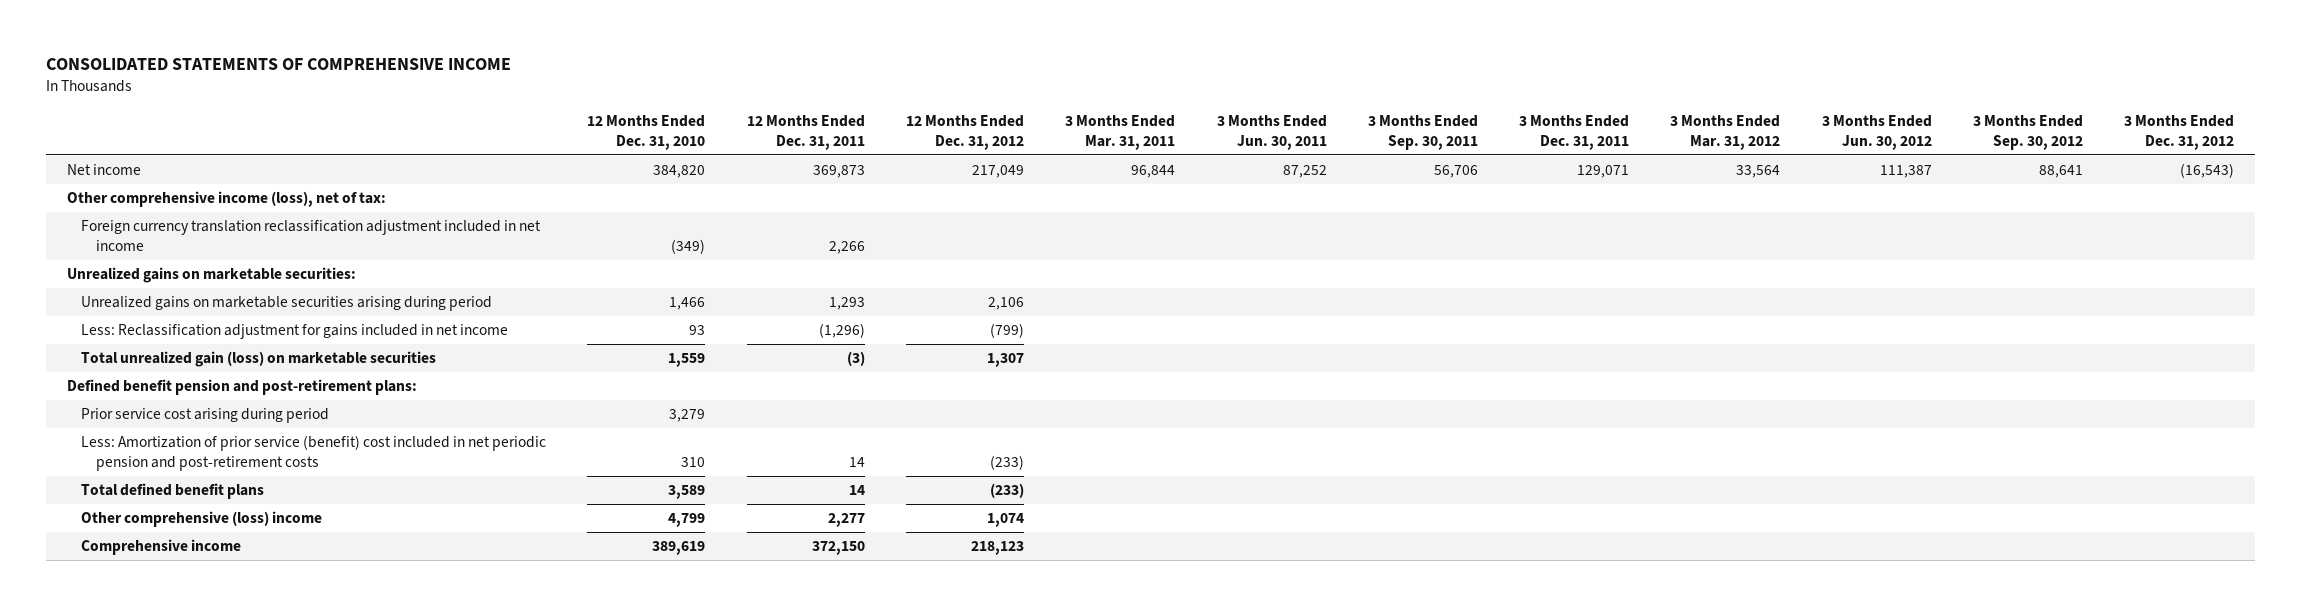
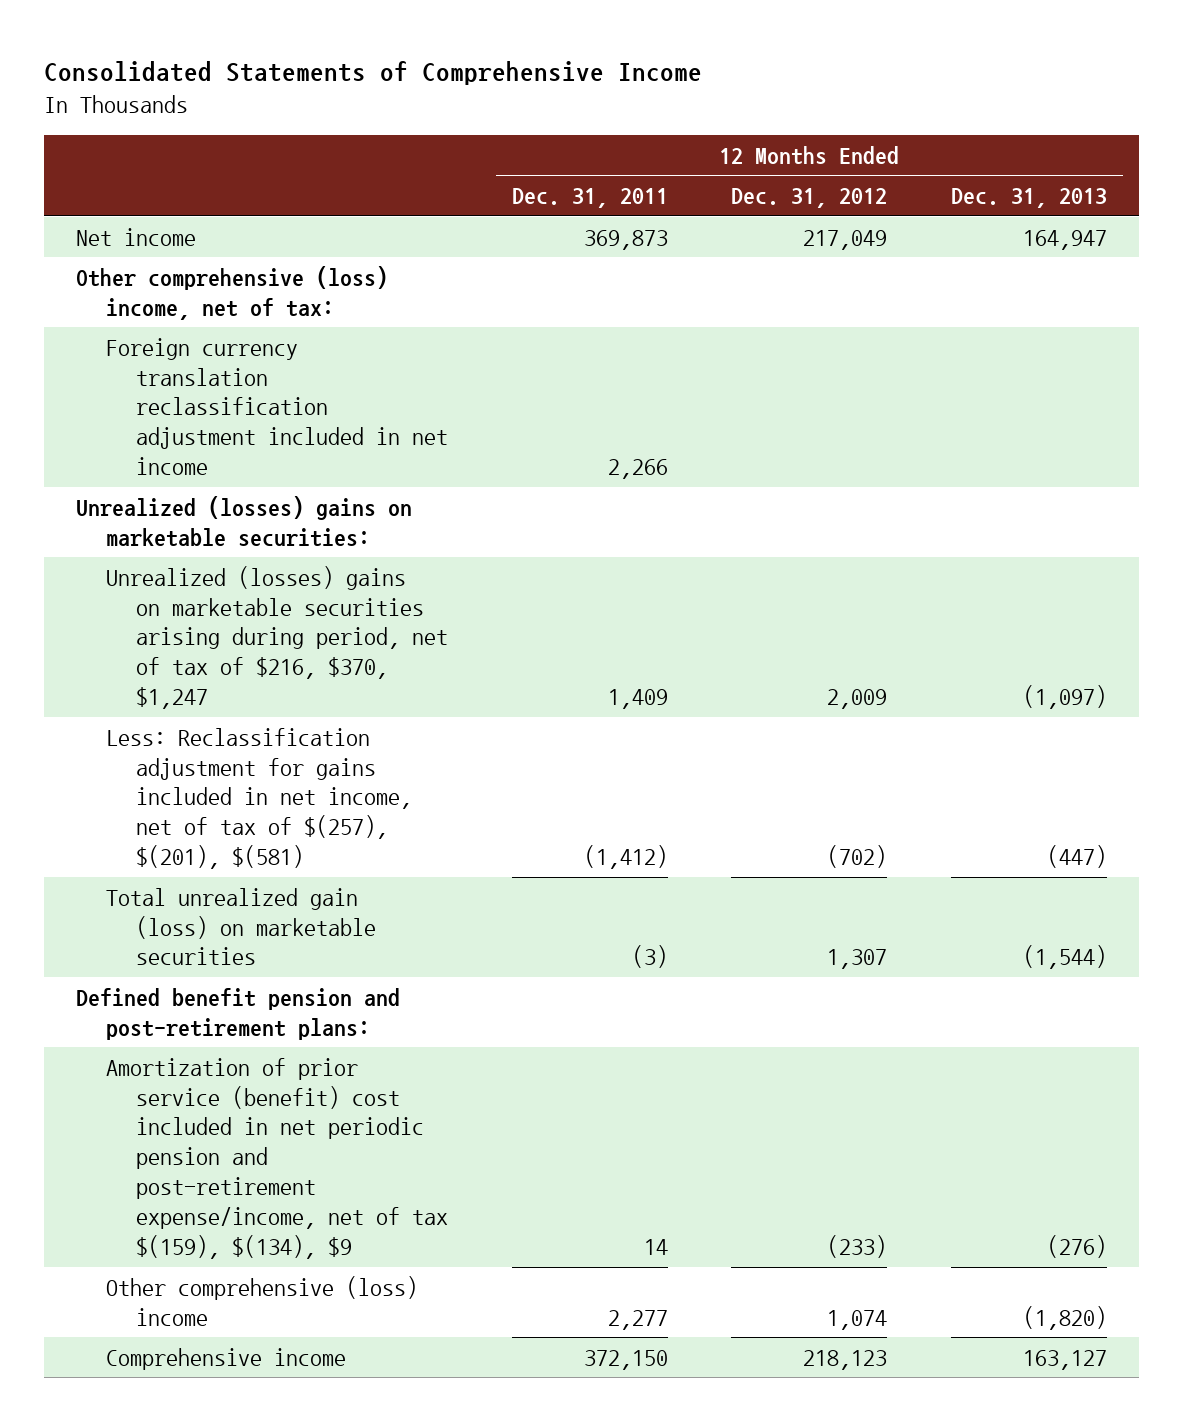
- CONSOLIDATED STATEMENTS OF COMPREHENSIVE INCOME
+ Consolidated Statements of Comprehensive Income
- | 12 Months Ended Dec. 31, 2010 | 12 Months Ended Dec. 31, 2011 | 12 Months Ended Dec. 31, 2012 | 3 Months Ended Mar. 31, 2011 | 3 Months Ended Jun. 30, 2011 | 3 Months Ended Sep. 30, 2011 | 3 Months Ended Dec. 31, 2011 | 3 Months Ended Mar. 31, 2012 | 3 Months Ended Jun. 30, 2012 | 3 Months Ended Sep. 30, 2012 | 3 Months Ended Dec. 31, 2012
+ | 12 Months Ended Dec. 31, 2011 | 12 Months Ended Dec. 31, 2012 | 12 Months Ended Dec. 31, 2013
- Other comprehensive income (loss), net of tax:
+ Other comprehensive (loss) income, net of tax:
- Unrealized gains on marketable securities:
- Unrealized gains on marketable securities arising during period | 1,466 | 1,293 | 2,106 | | | | | | | |
- Less: Reclassification adjustment for gains included in net income | 93 | (1,296) | (799) | | | | | | | |
+ Unrealized (losses) gains on marketable securities:
+ Unrealized (losses) gains on marketable securities arising during period, net of tax of $216, $370, $1,247 | 1,409 | 2,009 | (1,097)
+ Less: Reclassification adjustment for gains included in net income, net of tax of $(257), $(201), $(581) | (1,412) | (702) | (447)
- Prior service cost arising during period | 3,279 | | | | | | | | | |
- Less: Amortization of prior service (benefit) cost included in net periodic pension and post-retirement costs | 310 | 14 | (233) | | | | | | | |
- Total defined benefit plans | 3,589 | 14 | (233) | | | | | | | |
+ Amortization of prior service (benefit) cost included in net periodic pension and post-retirement expense/income, net of tax $(159), $(134), $9 | 14 | (233) | (276)

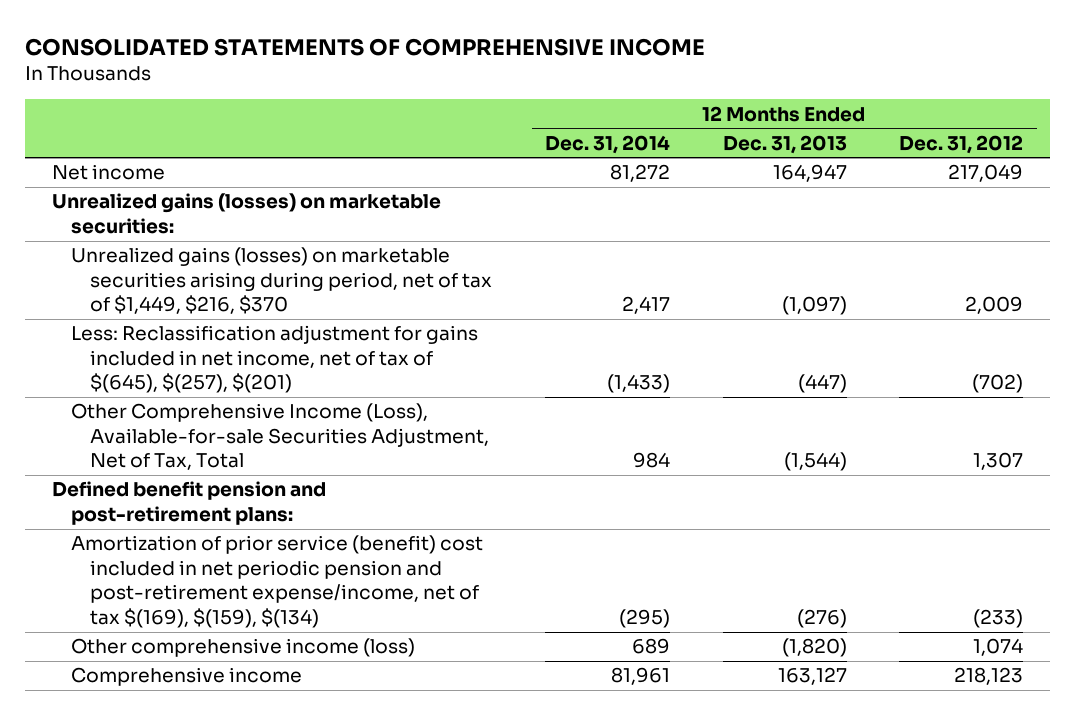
- Consolidated Statements of Comprehensive Income
+ CONSOLIDATED STATEMENTS OF COMPREHENSIVE INCOME
- | 12 Months Ended Dec. 31, 2011 | 12 Months Ended Dec. 31, 2012 | 12 Months Ended Dec. 31, 2013
+ | 12 Months Ended Dec. 31, 2014 | 12 Months Ended Dec. 31, 2013 | 12 Months Ended Dec. 31, 2012
- Other comprehensive (loss) income, net of tax:
- Foreign currency translation reclassification adjustment included in net income | 2,266 | |
- Unrealized (losses) gains on marketable securities:
- Unrealized (losses) gains on marketable securities arising during period, net of tax of $216, $370, $1,247 | 1,409 | 2,009 | (1,097)
- Less: Reclassification adjustment for gains included in net income, net of tax of $(257), $(201), $(581) | (1,412) | (702) | (447)
- Total unrealized gain (loss) on marketable securities | (3) | 1,307 | (1,544)
+ Unrealized gains (losses) on marketable securities:
+ Unrealized gains (losses) on marketable securities arising during period, net of tax of $1,449, $216, $370 | 2,417 | (1,097) | 2,009
+ Less: Reclassification adjustment for gains included in net income, net of tax of $(645), $(257), $(201) | (1,433) | (447) | (702)
+ Other Comprehensive Income (Loss), Available-for-sale Securities Adjustment, Net of Tax, Total | 984 | (1,544) | 1,307
- Amortization of prior service (benefit) cost included in net periodic pension and post-retirement expense/income, net of tax $(159), $(134), $9 | 14 | (233) | (276)
- Other comprehensive (loss) income | 2,277 | 1,074 | (1,820)
+ Amortization of prior service (benefit) cost included in net periodic pension and post-retirement expense/income, net of tax $(169), $(159), $(134) | (295) | (276) | (233)
+ Other comprehensive income (loss) | 689 | (1,820) | 1,074

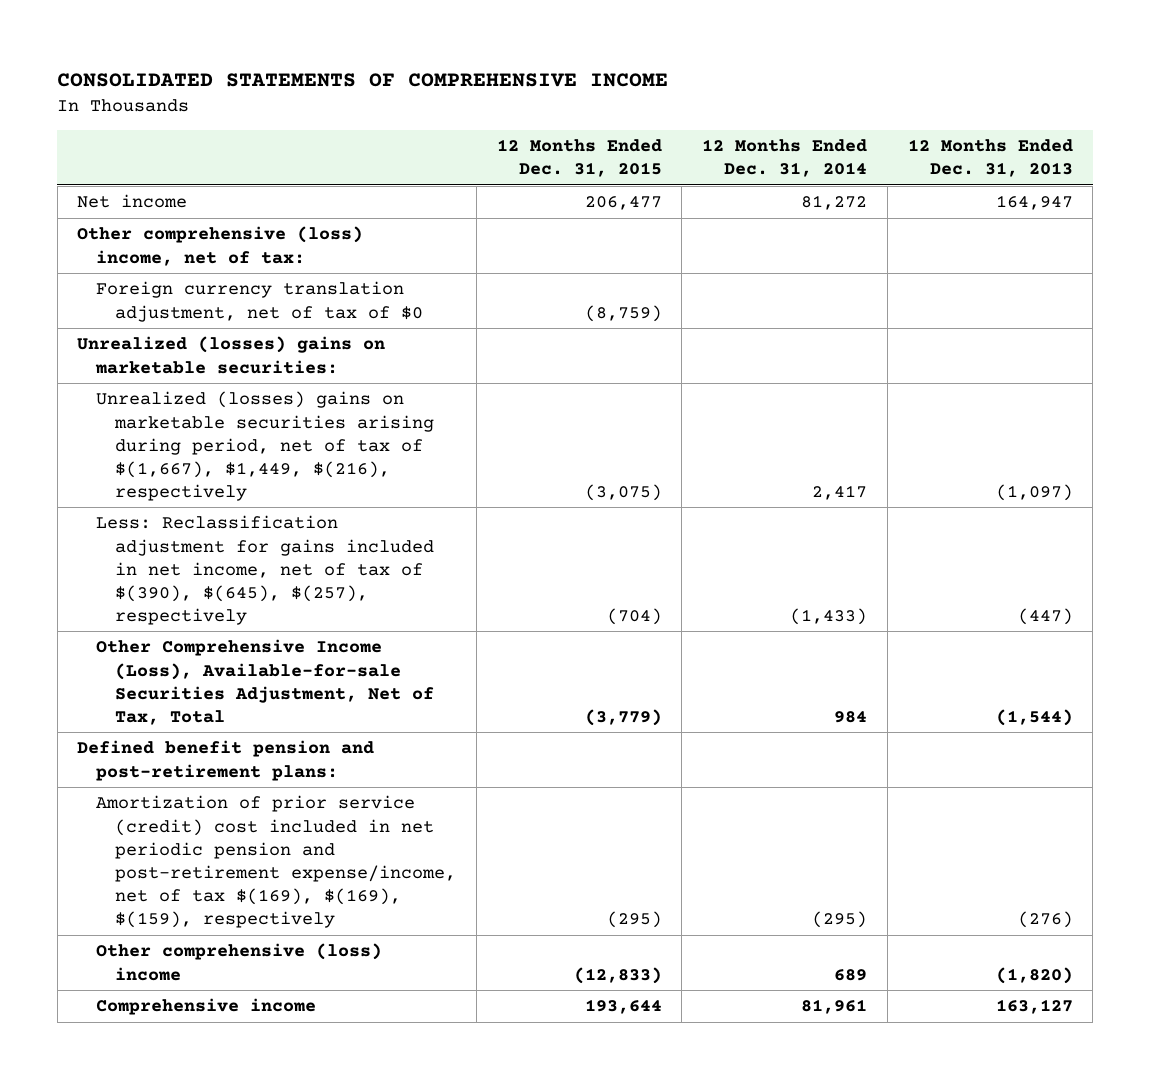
- | 12 Months Ended Dec. 31, 2014 | 12 Months Ended Dec. 31, 2013 | 12 Months Ended Dec. 31, 2012
+ | 12 Months Ended Dec. 31, 2015 | 12 Months Ended Dec. 31, 2014 | 12 Months Ended Dec. 31, 2013
- Unrealized gains (losses) on marketable securities:
- Unrealized gains (losses) on marketable securities arising during period, net of tax of $1,449, $216, $370 | 2,417 | (1,097) | 2,009
- Less: Reclassification adjustment for gains included in net income, net of tax of $(645), $(257), $(201) | (1,433) | (447) | (702)
+ Other comprehensive (loss) income, net of tax:
+ Foreign currency translation adjustment, net of tax of $0 | (8,759) | |
+ Unrealized (losses) gains on marketable securities:
+ Unrealized (losses) gains on marketable securities arising during period, net of tax of $(1,667), $1,449, $(216), respectively | (3,075) | 2,417 | (1,097)
+ Less: Reclassification adjustment for gains included in net income, net of tax of $(390), $(645), $(257), respectively | (704) | (1,433) | (447)
- Amortization of prior service (benefit) cost included in net periodic pension and post-retirement expense/income, net of tax $(169), $(159), $(134) | (295) | (276) | (233)
- Other comprehensive income (loss) | 689 | (1,820) | 1,074
+ Amortization of prior service (credit) cost included in net periodic pension and post-retirement expense/income, net of tax $(169), $(169), $(159), respectively | (295) | (295) | (276)
+ Other comprehensive (loss) income | (12,833) | 689 | (1,820)

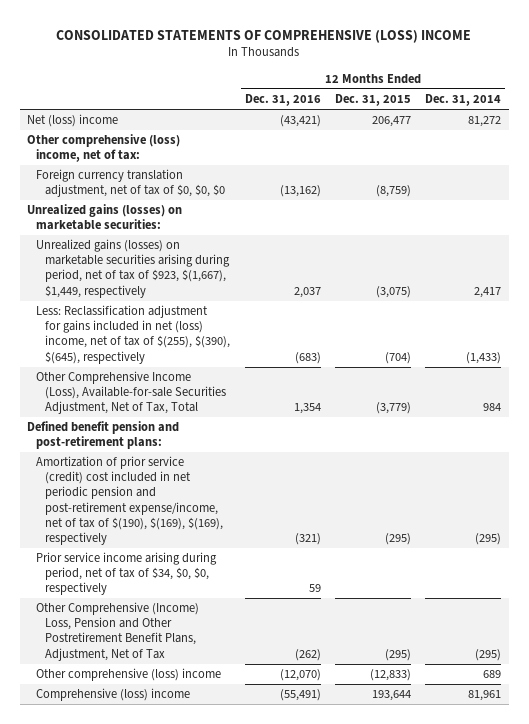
- CONSOLIDATED STATEMENTS OF COMPREHENSIVE INCOME
+ CONSOLIDATED STATEMENTS OF COMPREHENSIVE (LOSS) INCOME
- | 12 Months Ended Dec. 31, 2015 | 12 Months Ended Dec. 31, 2014 | 12 Months Ended Dec. 31, 2013
+ | 12 Months Ended Dec. 31, 2016 | 12 Months Ended Dec. 31, 2015 | 12 Months Ended Dec. 31, 2014
- Net income | 206,477 | 81,272 | 164,947
+ Net (loss) income | (43,421) | 206,477 | 81,272
- Foreign currency translation adjustment, net of tax of $0 | (8,759) | |
- Unrealized (losses) gains on marketable securities:
- Unrealized (losses) gains on marketable securities arising during period, net of tax of $(1,667), $1,449, $(216), respectively | (3,075) | 2,417 | (1,097)
- Less: Reclassification adjustment for gains included in net income, net of tax of $(390), $(645), $(257), respectively | (704) | (1,433) | (447)
+ Foreign currency translation adjustment, net of tax of $0, $0, $0 | (13,162) | (8,759) |
+ Unrealized gains (losses) on marketable securities:
+ Unrealized gains (losses) on marketable securities arising during period, net of tax of $923, $(1,667), $1,449, respectively | 2,037 | (3,075) | 2,417
+ Less: Reclassification adjustment for gains included in net (loss) income, net of tax of $(255), $(390), $(645), respectively | (683) | (704) | (1,433)
- Amortization of prior service (credit) cost included in net periodic pension and post-retirement expense/income, net of tax $(169), $(169), $(159), respectively | (295) | (295) | (276)
+ Amortization of prior service (credit) cost included in net periodic pension and post-retirement expense/income, net of tax of $(190), $(169), $(169), respectively | (321) | (295) | (295)
+ Prior service income arising during period, net of tax of $34, $0, $0, respectively | 59 | |
+ Other Comprehensive (Income) Loss, Pension and Other Postretirement Benefit Plans, Adjustment, Net of Tax | (262) | (295) | (295)
- Comprehensive income | 193,644 | 81,961 | 163,127
+ Comprehensive (loss) income | (55,491) | 193,644 | 81,961

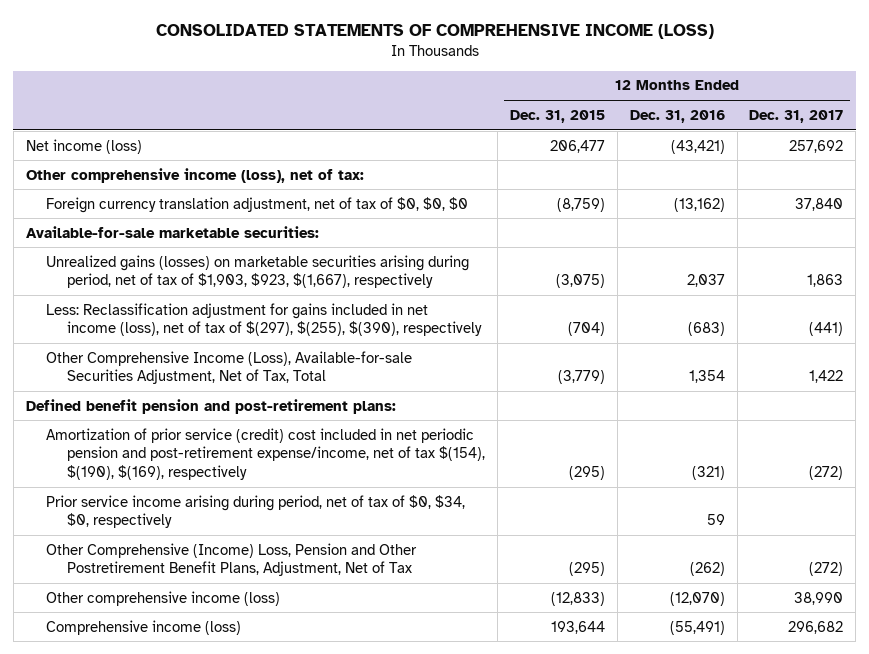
- CONSOLIDATED STATEMENTS OF COMPREHENSIVE (LOSS) INCOME
+ CONSOLIDATED STATEMENTS OF COMPREHENSIVE INCOME (LOSS)
- | 12 Months Ended Dec. 31, 2016 | 12 Months Ended Dec. 31, 2015 | 12 Months Ended Dec. 31, 2014
+ | 12 Months Ended Dec. 31, 2015 | 12 Months Ended Dec. 31, 2016 | 12 Months Ended Dec. 31, 2017
- Net (loss) income | (43,421) | 206,477 | 81,272
- Other comprehensive (loss) income, net of tax:
+ Net income (loss) | 206,477 | (43,421) | 257,692
+ Other comprehensive income (loss), net of tax:
- Unrealized gains (losses) on marketable securities:
- Unrealized gains (losses) on marketable securities arising during period, net of tax of $923, $(1,667), $1,449, respectively | 2,037 | (3,075) | 2,417
- Less: Reclassification adjustment for gains included in net (loss) income, net of tax of $(255), $(390), $(645), respectively | (683) | (704) | (1,433)
+ Available-for-sale marketable securities:
+ Unrealized gains (losses) on marketable securities arising during period, net of tax of $1,903, $923, $(1,667), respectively | (3,075) | 2,037 | 1,863
+ Less: Reclassification adjustment for gains included in net income (loss), net of tax of $(297), $(255), $(390), respectively | (704) | (683) | (441)
- Amortization of prior service (credit) cost included in net periodic pension and post-retirement expense/income, net of tax of $(190), $(169), $(169), respectively | (321) | (295) | (295)
- Prior service income arising during period, net of tax of $34, $0, $0, respectively | 59 | |
+ Amortization of prior service (credit) cost included in net periodic pension and post-retirement expense/income, net of tax $(154), $(190), $(169), respectively | (295) | (321) | (272)
+ Prior service income arising during period, net of tax of $0, $34, $0, respectively | | 59 |
- Other comprehensive (loss) income | (12,070) | (12,833) | 689
- Comprehensive (loss) income | (55,491) | 193,644 | 81,961
+ Other comprehensive income (loss) | (12,833) | (12,070) | 38,990
+ Comprehensive income (loss) | 193,644 | (55,491) | 296,682

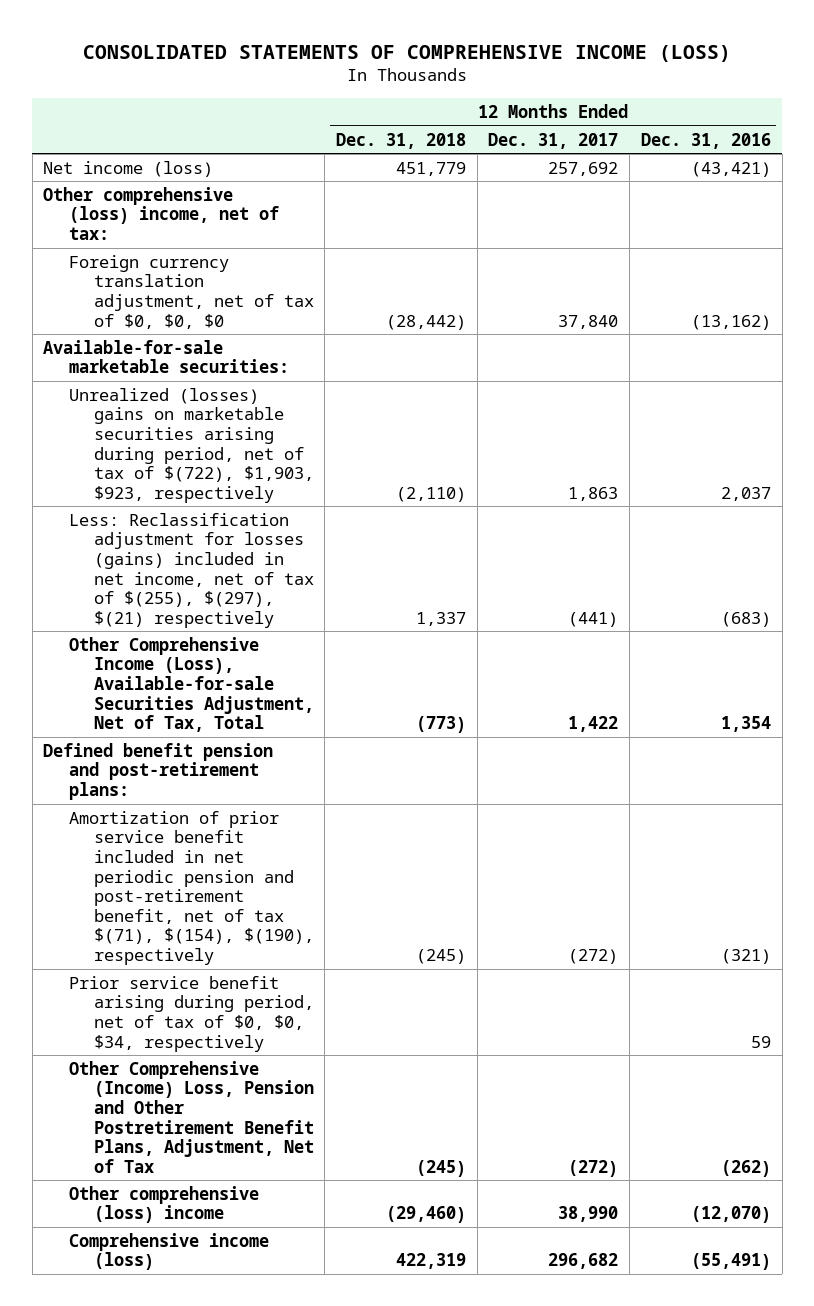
- | 12 Months Ended Dec. 31, 2015 | 12 Months Ended Dec. 31, 2016 | 12 Months Ended Dec. 31, 2017
+ | 12 Months Ended Dec. 31, 2018 | 12 Months Ended Dec. 31, 2017 | 12 Months Ended Dec. 31, 2016
- Other comprehensive income (loss), net of tax:
+ Other comprehensive (loss) income, net of tax:
- Unrealized gains (losses) on marketable securities arising during period, net of tax of $1,903, $923, $(1,667), respectively | (3,075) | 2,037 | 1,863
- Less: Reclassification adjustment for gains included in net income (loss), net of tax of $(297), $(255), $(390), respectively | (704) | (683) | (441)
+ Unrealized (losses) gains on marketable securities arising during period, net of tax of $(722), $1,903, $923, respectively | (2,110) | 1,863 | 2,037
+ Less: Reclassification adjustment for losses (gains) included in net income, net of tax of $(255), $(297), $(21) respectively | 1,337 | (441) | (683)
- Amortization of prior service (credit) cost included in net periodic pension and post-retirement expense/income, net of tax $(154), $(190), $(169), respectively | (295) | (321) | (272)
- Prior service income arising during period, net of tax of $0, $34, $0, respectively | | 59 |
+ Amortization of prior service benefit included in net periodic pension and post-retirement benefit, net of tax $(71), $(154), $(190), respectively | (245) | (272) | (321)
+ Prior service benefit arising during period, net of tax of $0, $0, $34, respectively | | | 59
- Other comprehensive income (loss) | (12,833) | (12,070) | 38,990
+ Other comprehensive (loss) income | (29,460) | 38,990 | (12,070)

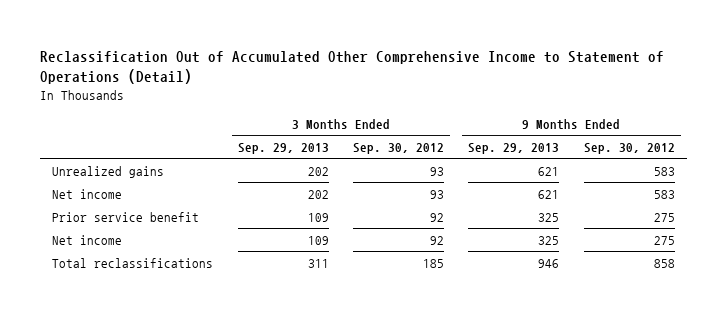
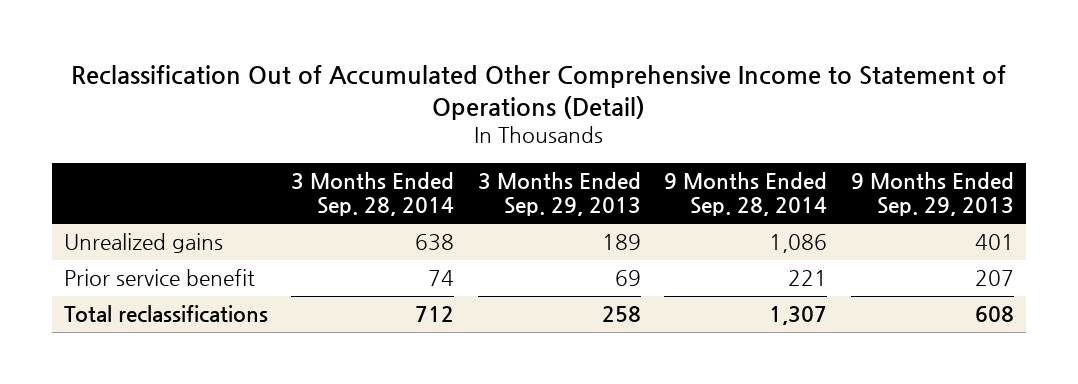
- | 3 Months Ended Sep. 29, 2013 | 3 Months Ended Sep. 30, 2012 | 9 Months Ended Sep. 29, 2013 | 9 Months Ended Sep. 30, 2012
+ | 3 Months Ended Sep. 28, 2014 | 3 Months Ended Sep. 29, 2013 | 9 Months Ended Sep. 28, 2014 | 9 Months Ended Sep. 29, 2013
- Unrealized gains | 202 | 93 | 621 | 583
- Net income | 202 | 93 | 621 | 583
- Prior service benefit | 109 | 92 | 325 | 275
- Net income | 109 | 92 | 325 | 275
- Total reclassifications | 311 | 185 | 946 | 858
+ Unrealized gains | 638 | 189 | 1,086 | 401
+ Prior service benefit | 74 | 69 | 221 | 207
+ Total reclassifications | 712 | 258 | 1,307 | 608

